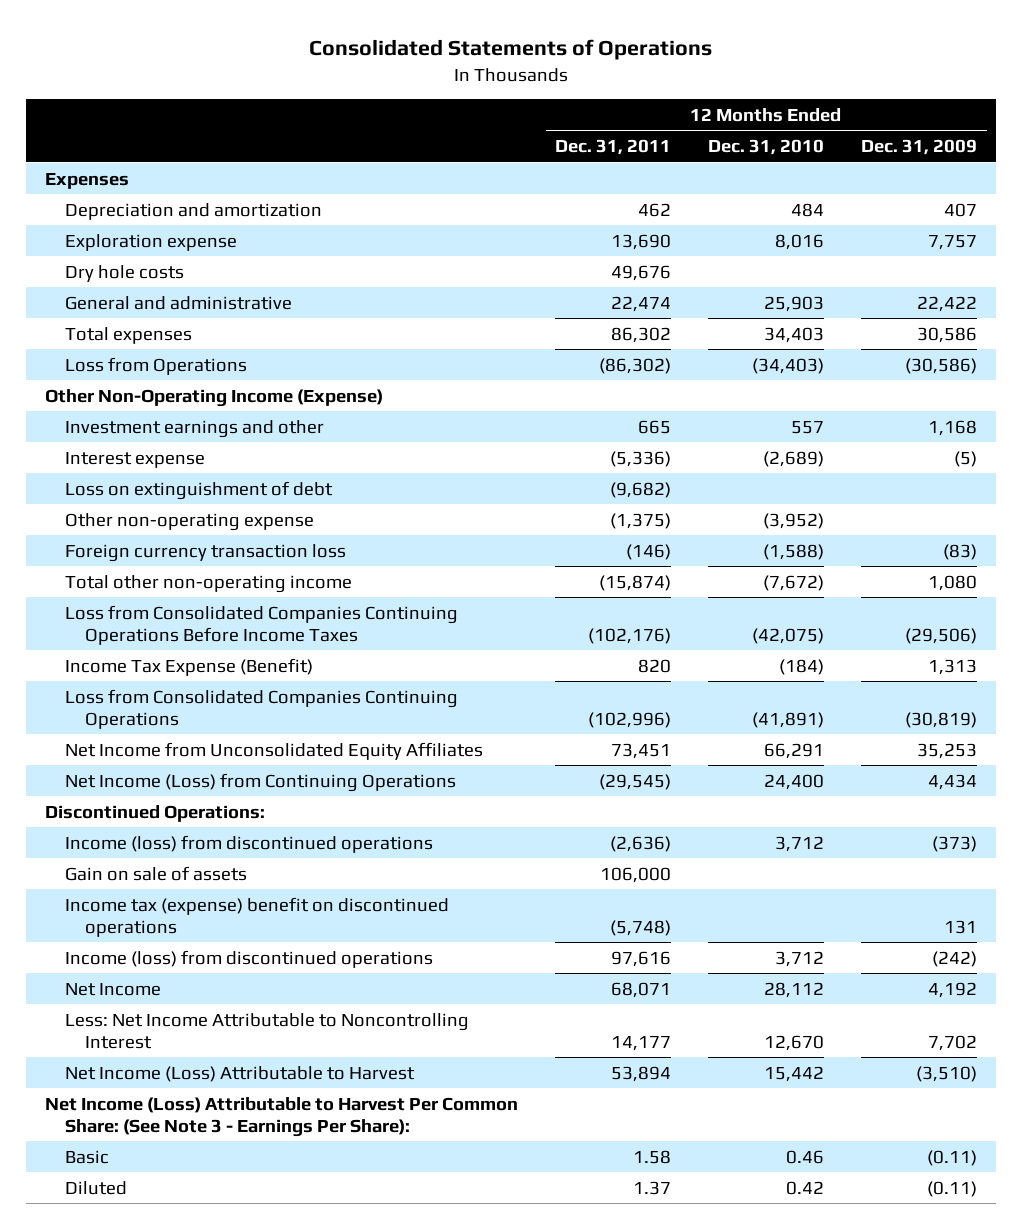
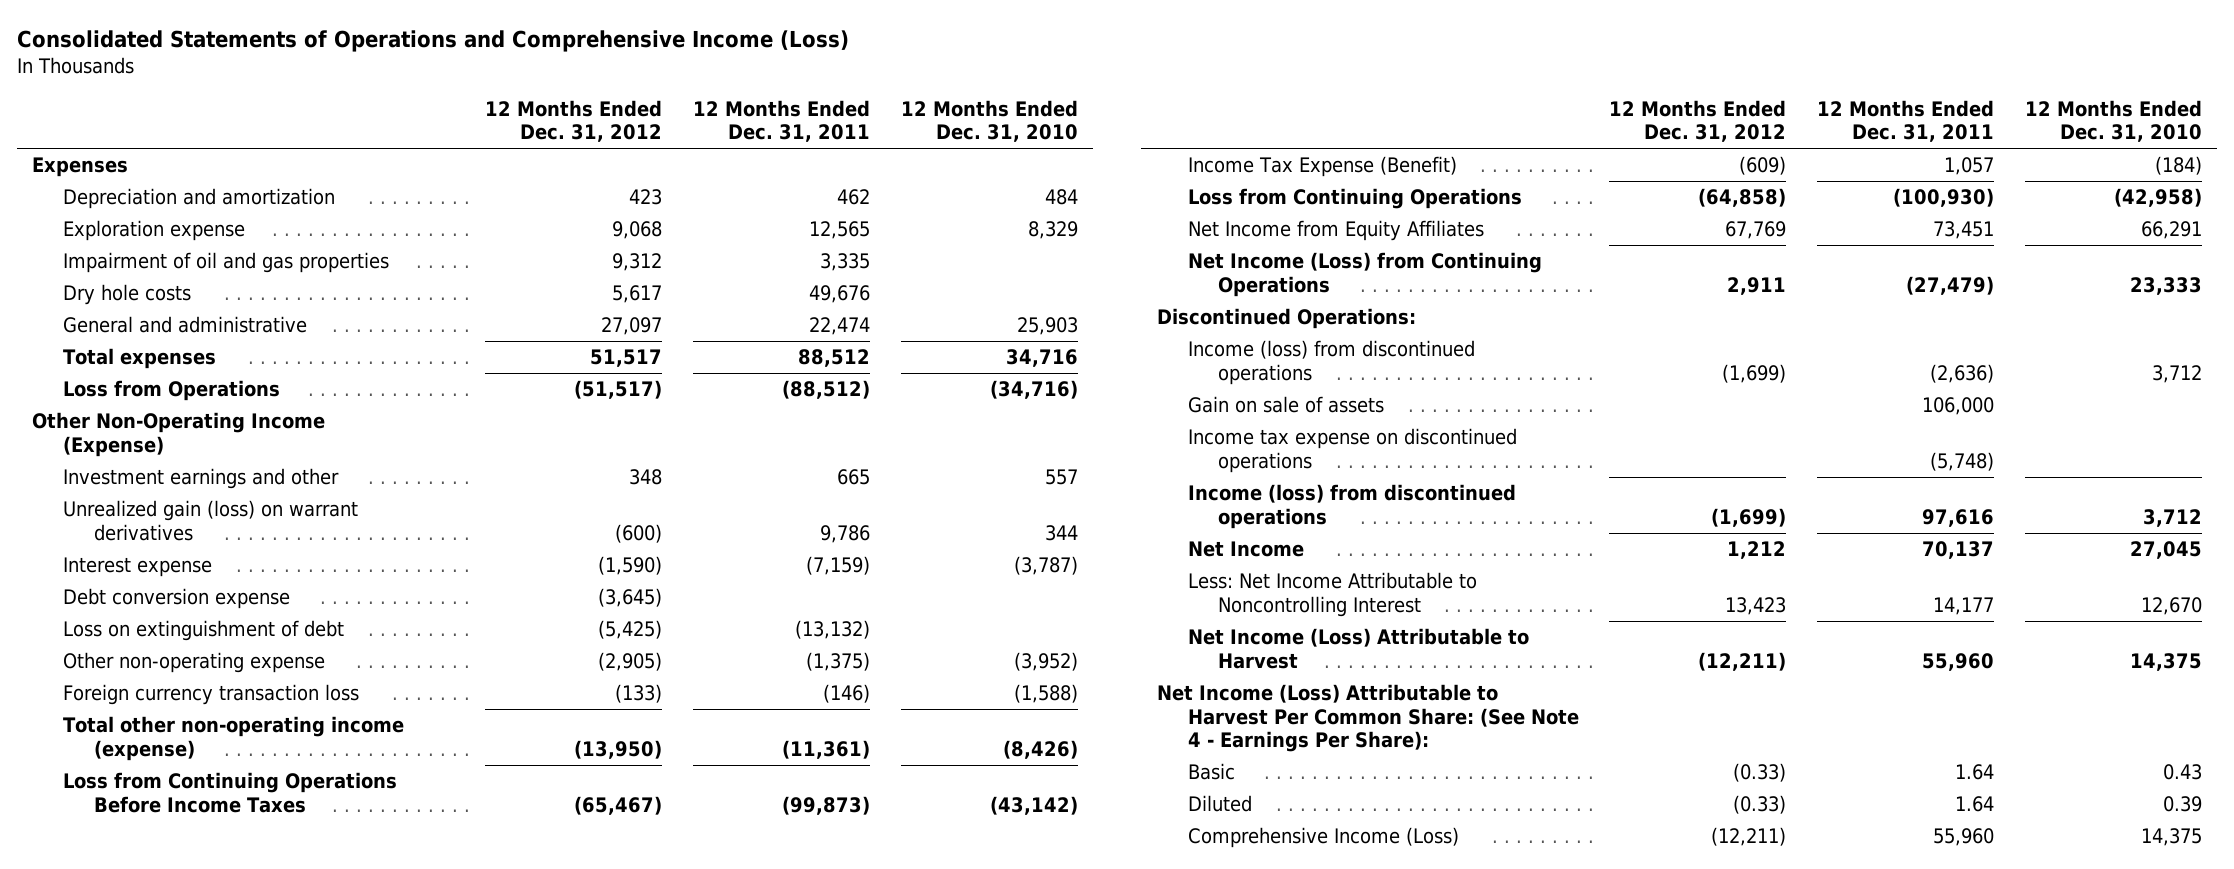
- Consolidated Statements of Operations
+ Consolidated Statements of Operations and Comprehensive Income (Loss)
- | 12 Months Ended Dec. 31, 2011 | 12 Months Ended Dec. 31, 2010 | 12 Months Ended Dec. 31, 2009
+ | 12 Months Ended Dec. 31, 2012 | 12 Months Ended Dec. 31, 2011 | 12 Months Ended Dec. 31, 2010
- Exploration expense | 13,690 | 8,016 | 7,757
+ Exploration expense | 9,068 | 12,565 | 8,329
+ Impairment of oil and gas properties | 9,312 | 3,335 |
- Total expenses | 86,302 | 34,403 | 30,586
- Loss from Operations | (86,302) | (34,403) | (30,586)
+ Total expenses | 51,517 | 88,512 | 34,716
+ Loss from Operations | (51,517) | (88,512) | (34,716)
- Interest expense | (5,336) | (2,689) | (5)
- Loss on extinguishment of debt | (9,682) | |
+ Unrealized gain (loss) on warrant derivatives | (600) | 9,786 | 344
+ Interest expense | (1,590) | (7,159) | (3,787)
+ Debt conversion expense | (3,645) | |
+ Loss on extinguishment of debt | (5,425) | (13,132) |
- Total other non-operating income | (15,874) | (7,672) | 1,080
- Loss from Consolidated Companies Continuing Operations Before Income Taxes | (102,176) | (42,075) | (29,506)
- Income Tax Expense (Benefit) | 820 | (184) | 1,313
- Loss from Consolidated Companies Continuing Operations | (102,996) | (41,891) | (30,819)
- Net Income from Unconsolidated Equity Affiliates | 73,451 | 66,291 | 35,253
- Net Income (Loss) from Continuing Operations | (29,545) | 24,400 | 4,434
+ Total other non-operating income (expense) | (13,950) | (11,361) | (8,426)
+ Loss from Continuing Operations Before Income Taxes | (65,467) | (99,873) | (43,142)
+ Income Tax Expense (Benefit) | (609) | 1,057 | (184)
+ Loss from Continuing Operations | (64,858) | (100,930) | (42,958)
+ Net Income from Equity Affiliates | 67,769 | 73,451 | 66,291
+ Net Income (Loss) from Continuing Operations | 2,911 | (27,479) | 23,333
- Income tax (expense) benefit on discontinued operations | (5,748) | | 131
+ Income tax expense on discontinued operations | | (5,748) |
- Net Income | 68,071 | 28,112 | 4,192
+ Net Income | 1,212 | 70,137 | 27,045
- Net Income (Loss) Attributable to Harvest | 53,894 | 15,442 | (3,510)
- Net Income (Loss) Attributable to Harvest Per Common Share: (See Note 3 - Earnings Per Share):
- Basic | 1.58 | 0.46 | (0.11)
- Diluted | 1.37 | 0.42 | (0.11)
+ Net Income (Loss) Attributable to Harvest | (12,211) | 55,960 | 14,375
+ Net Income (Loss) Attributable to Harvest Per Common Share: (See Note 4 - Earnings Per Share):
+ Basic | (0.33) | 1.64 | 0.43
+ Diluted | (0.33) | 1.64 | 0.39
+ Comprehensive Income (Loss) | (12,211) | 55,960 | 14,375

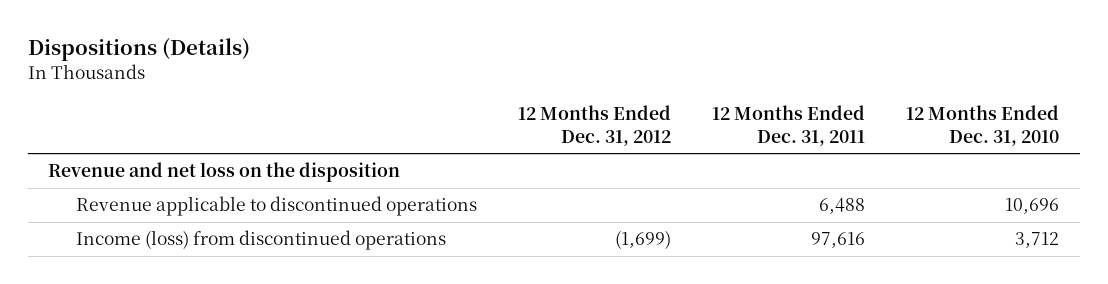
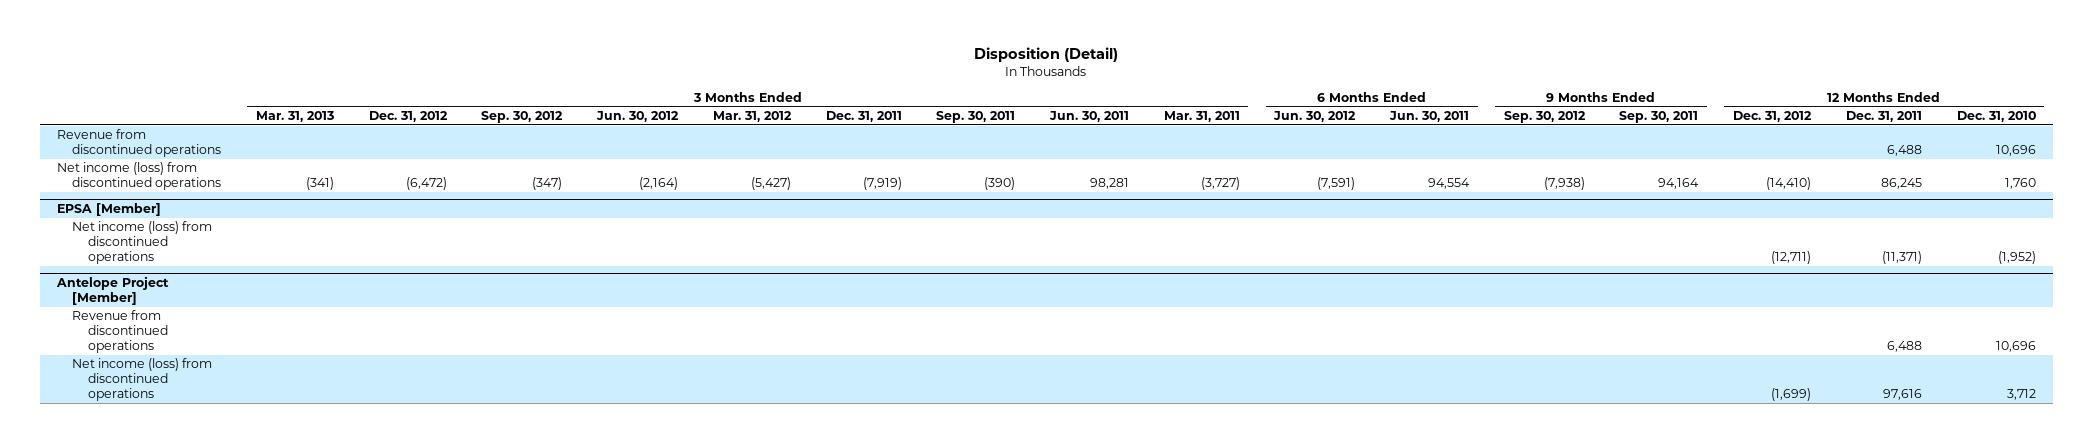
- Dispositions (Details)
+ Disposition (Detail)
- | 12 Months Ended Dec. 31, 2012 | 12 Months Ended Dec. 31, 2011 | 12 Months Ended Dec. 31, 2010
+ | 3 Months Ended Mar. 31, 2013 | 3 Months Ended Dec. 31, 2012 | 3 Months Ended Sep. 30, 2012 | 3 Months Ended Jun. 30, 2012 | 3 Months Ended Mar. 31, 2012 | 3 Months Ended Dec. 31, 2011 | 3 Months Ended Sep. 30, 2011 | 3 Months Ended Jun. 30, 2011 | 3 Months Ended Mar. 31, 2011 | 6 Months Ended Jun. 30, 2012 | 6 Months Ended Jun. 30, 2011 | 9 Months Ended Sep. 30, 2012 | 9 Months Ended Sep. 30, 2011 | 12 Months Ended Dec. 31, 2012 | 12 Months Ended Dec. 31, 2011 | 12 Months Ended Dec. 31, 2010
- Revenue and net loss on the disposition
- Revenue applicable to discontinued operations | | 6,488 | 10,696
- Income (loss) from discontinued operations | (1,699) | 97,616 | 3,712
+ Revenue from discontinued operations | | | | | | | | | | | | | | | 6,488 | 10,696
+ Net income (loss) from discontinued operations | (341) | (6,472) | (347) | (2,164) | (5,427) | (7,919) | (390) | 98,281 | (3,727) | (7,591) | 94,554 | (7,938) | 94,164 | (14,410) | 86,245 | 1,760
+ EPSA [Member]
+ Net income (loss) from discontinued operations | | | | | | | | | | | | | | (12,711) | (11,371) | (1,952)
+ Antelope Project [Member]
+ Revenue from discontinued operations | | | | | | | | | | | | | | | 6,488 | 10,696
+ Net income (loss) from discontinued operations | | | | | | | | | | | | | | (1,699) | 97,616 | 3,712

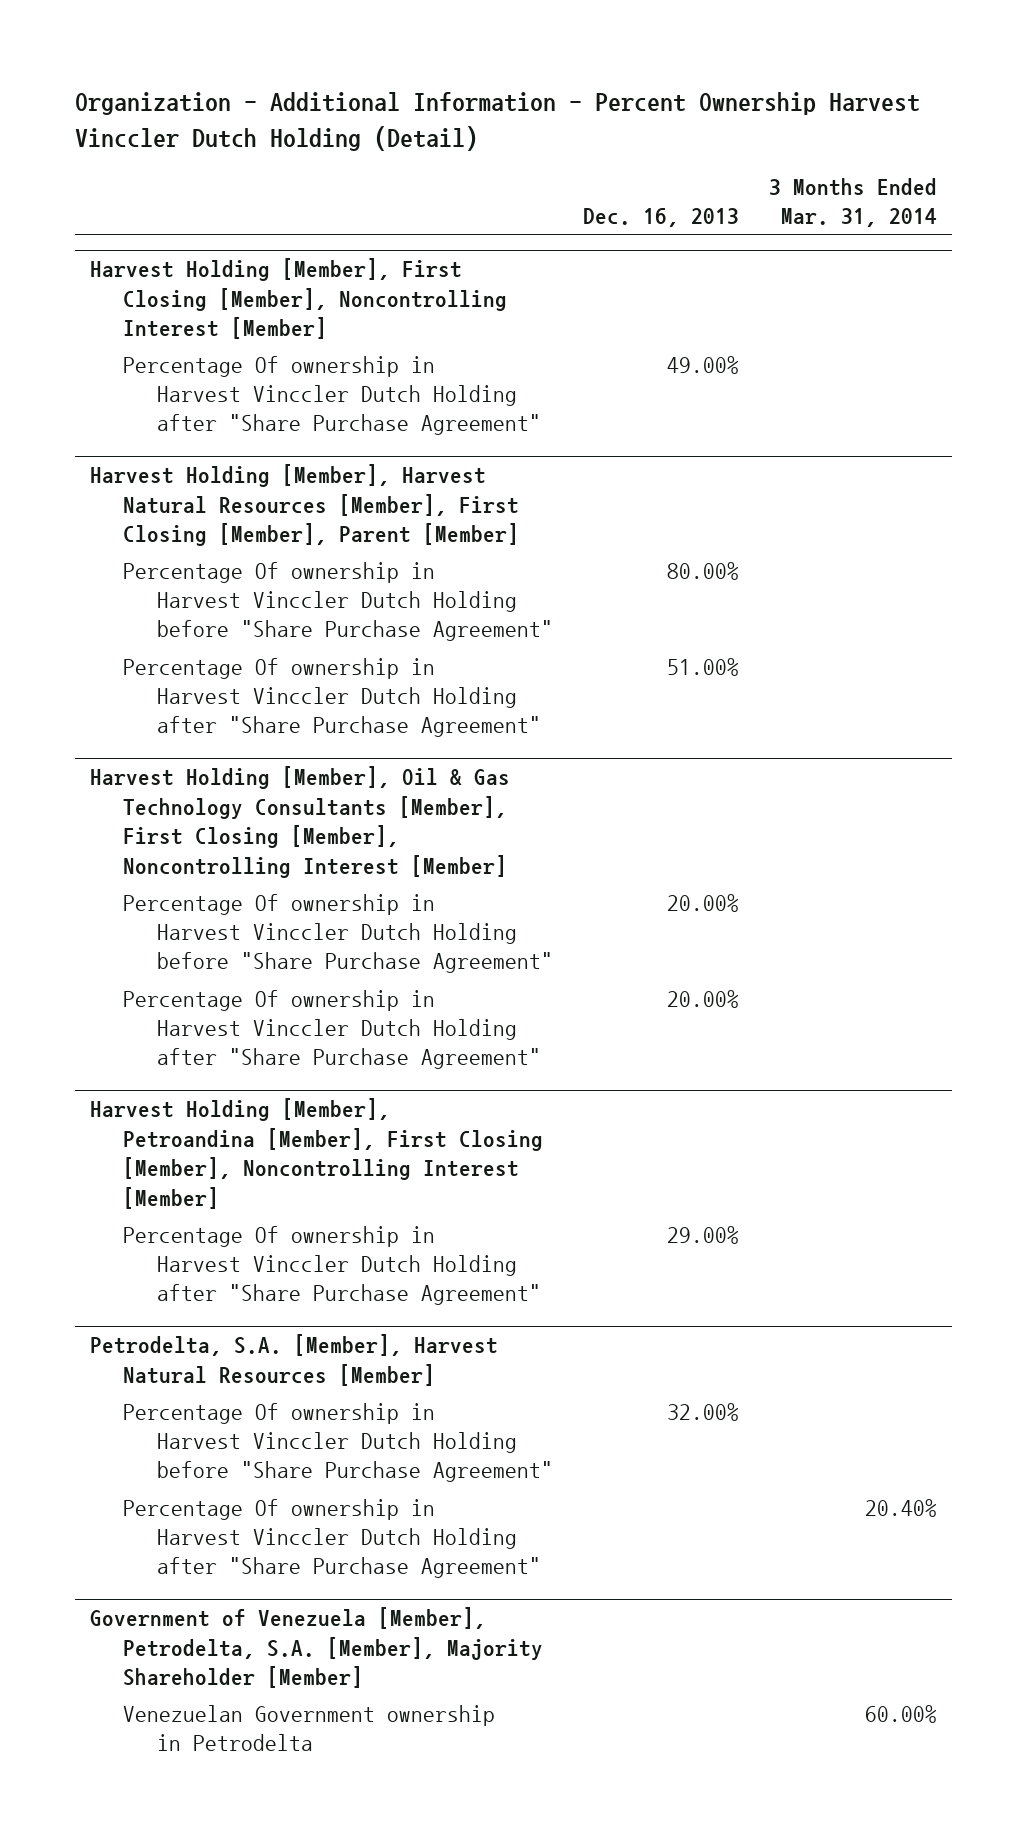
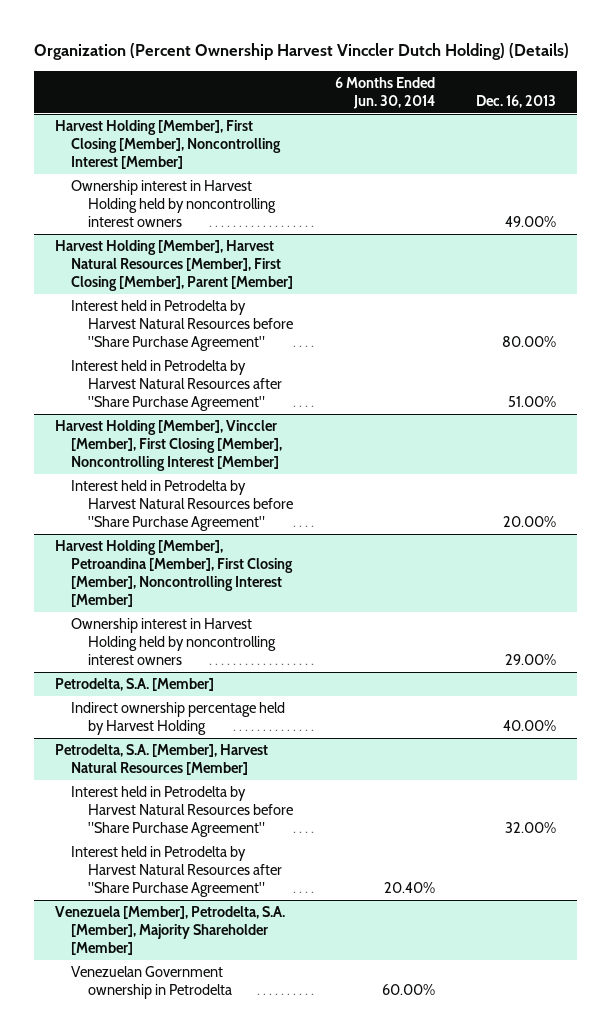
- Organization - Additional Information - Percent Ownership Harvest Vinccler Dutch Holding (Detail)
+ Organization (Percent Ownership Harvest Vinccler Dutch Holding) (Details)
- | Dec. 16, 2013 | 3 Months Ended Mar. 31, 2014
+ | 6 Months Ended Jun. 30, 2014 | Dec. 16, 2013
@ Harvest Holding [Member], First Closing [Member], Noncontrolling Interest [Member]
- Percentage Of ownership in Harvest Vinccler Dutch Holding after "Share Purchase Agreement" | 49.00% |
+ Ownership interest in Harvest Holding held by noncontrolling interest owners | | 49.00%
@ Harvest Holding [Member], Harvest Natural Resources [Member], First Closing [Member], Parent [Member]
- Percentage Of ownership in Harvest Vinccler Dutch Holding before "Share Purchase Agreement" | 80.00% |
- Percentage Of ownership in Harvest Vinccler Dutch Holding after "Share Purchase Agreement" | 51.00% |
- Harvest Holding [Member], Oil & Gas Technology Consultants [Member], First Closing [Member], Noncontrolling Interest [Member]
- Percentage Of ownership in Harvest Vinccler Dutch Holding before "Share Purchase Agreement" | 20.00% |
- Percentage Of ownership in Harvest Vinccler Dutch Holding after "Share Purchase Agreement" | 20.00% |
@ Harvest Holding [Member], Harvest Natural Resources [Member], First Closing [Member], Parent [Member]
+ Interest held in Petrodelta by Harvest Natural Resources before "Share Purchase Agreement" | | 80.00%
+ Interest held in Petrodelta by Harvest Natural Resources after "Share Purchase Agreement" | | 51.00%
+ Harvest Holding [Member], Vinccler [Member], First Closing [Member], Noncontrolling Interest [Member]
+ Interest held in Petrodelta by Harvest Natural Resources before "Share Purchase Agreement" | | 20.00%
@ Harvest Holding [Member], Petroandina [Member], First Closing [Member], Noncontrolling Interest [Member]
- Percentage Of ownership in Harvest Vinccler Dutch Holding after "Share Purchase Agreement" | 29.00% |
+ Ownership interest in Harvest Holding held by noncontrolling interest owners | | 29.00%
+ Petrodelta, S.A. [Member]
+ Indirect ownership percentage held by Harvest Holding | | 40.00%
@ Petrodelta, S.A. [Member], Harvest Natural Resources [Member]
- Percentage Of ownership in Harvest Vinccler Dutch Holding before "Share Purchase Agreement" | 32.00% |
- Percentage Of ownership in Harvest Vinccler Dutch Holding after "Share Purchase Agreement" | | 20.40%
- Government of Venezuela [Member], Petrodelta, S.A. [Member], Majority Shareholder [Member]
@ Petrodelta, S.A. [Member], Harvest Natural Resources [Member]
+ Interest held in Petrodelta by Harvest Natural Resources before "Share Purchase Agreement" | | 32.00%
+ Interest held in Petrodelta by Harvest Natural Resources after "Share Purchase Agreement" | 20.40% |
+ Venezuela [Member], Petrodelta, S.A. [Member], Majority Shareholder [Member]

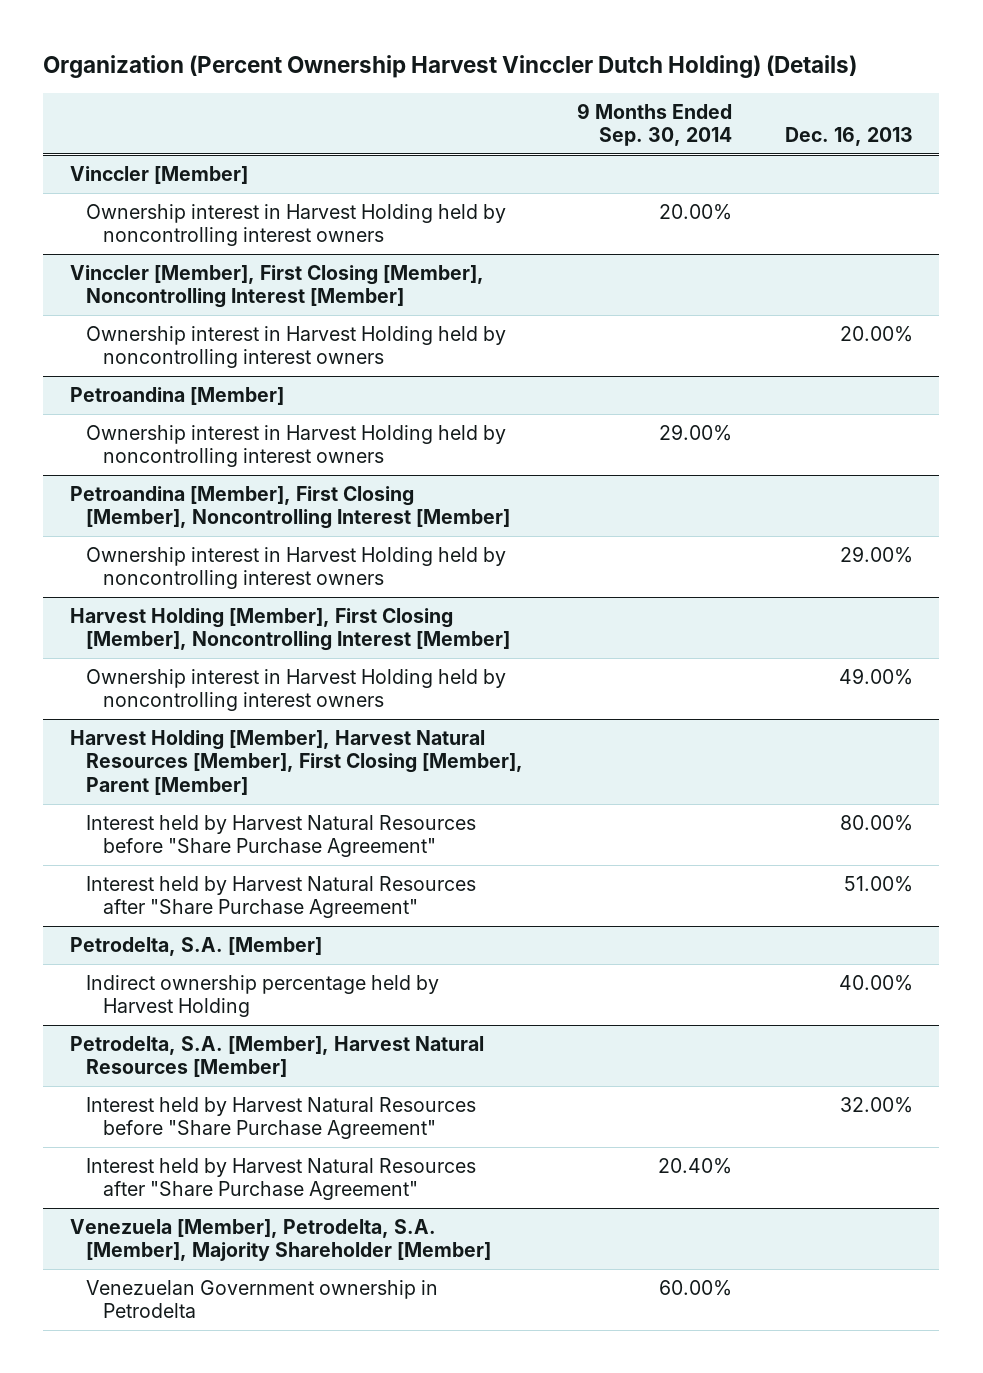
- | 6 Months Ended Jun. 30, 2014 | Dec. 16, 2013
+ | 9 Months Ended Sep. 30, 2014 | Dec. 16, 2013
+ Vinccler [Member]
+ Ownership interest in Harvest Holding held by noncontrolling interest owners | 20.00% |
+ Vinccler [Member], First Closing [Member], Noncontrolling Interest [Member]
+ Ownership interest in Harvest Holding held by noncontrolling interest owners | | 20.00%
+ Petroandina [Member]
+ Ownership interest in Harvest Holding held by noncontrolling interest owners | 29.00% |
+ Petroandina [Member], First Closing [Member], Noncontrolling Interest [Member]
+ Ownership interest in Harvest Holding held by noncontrolling interest owners | | 29.00%
@ Harvest Holding [Member], Harvest Natural Resources [Member], First Closing [Member], Parent [Member]
- Interest held in Petrodelta by Harvest Natural Resources before "Share Purchase Agreement" | | 80.00%
- Interest held in Petrodelta by Harvest Natural Resources after "Share Purchase Agreement" | | 51.00%
- Harvest Holding [Member], Vinccler [Member], First Closing [Member], Noncontrolling Interest [Member]
- Interest held in Petrodelta by Harvest Natural Resources before "Share Purchase Agreement" | | 20.00%
- Harvest Holding [Member], Petroandina [Member], First Closing [Member], Noncontrolling Interest [Member]
- Ownership interest in Harvest Holding held by noncontrolling interest owners | | 29.00%
@ Harvest Holding [Member], Harvest Natural Resources [Member], First Closing [Member], Parent [Member]
+ Interest held by Harvest Natural Resources before "Share Purchase Agreement" | | 80.00%
+ Interest held by Harvest Natural Resources after "Share Purchase Agreement" | | 51.00%
@ Petrodelta, S.A. [Member], Harvest Natural Resources [Member]
- Interest held in Petrodelta by Harvest Natural Resources before "Share Purchase Agreement" | | 32.00%
- Interest held in Petrodelta by Harvest Natural Resources after "Share Purchase Agreement" | 20.40% |
+ Interest held by Harvest Natural Resources before "Share Purchase Agreement" | | 32.00%
+ Interest held by Harvest Natural Resources after "Share Purchase Agreement" | 20.40% |

